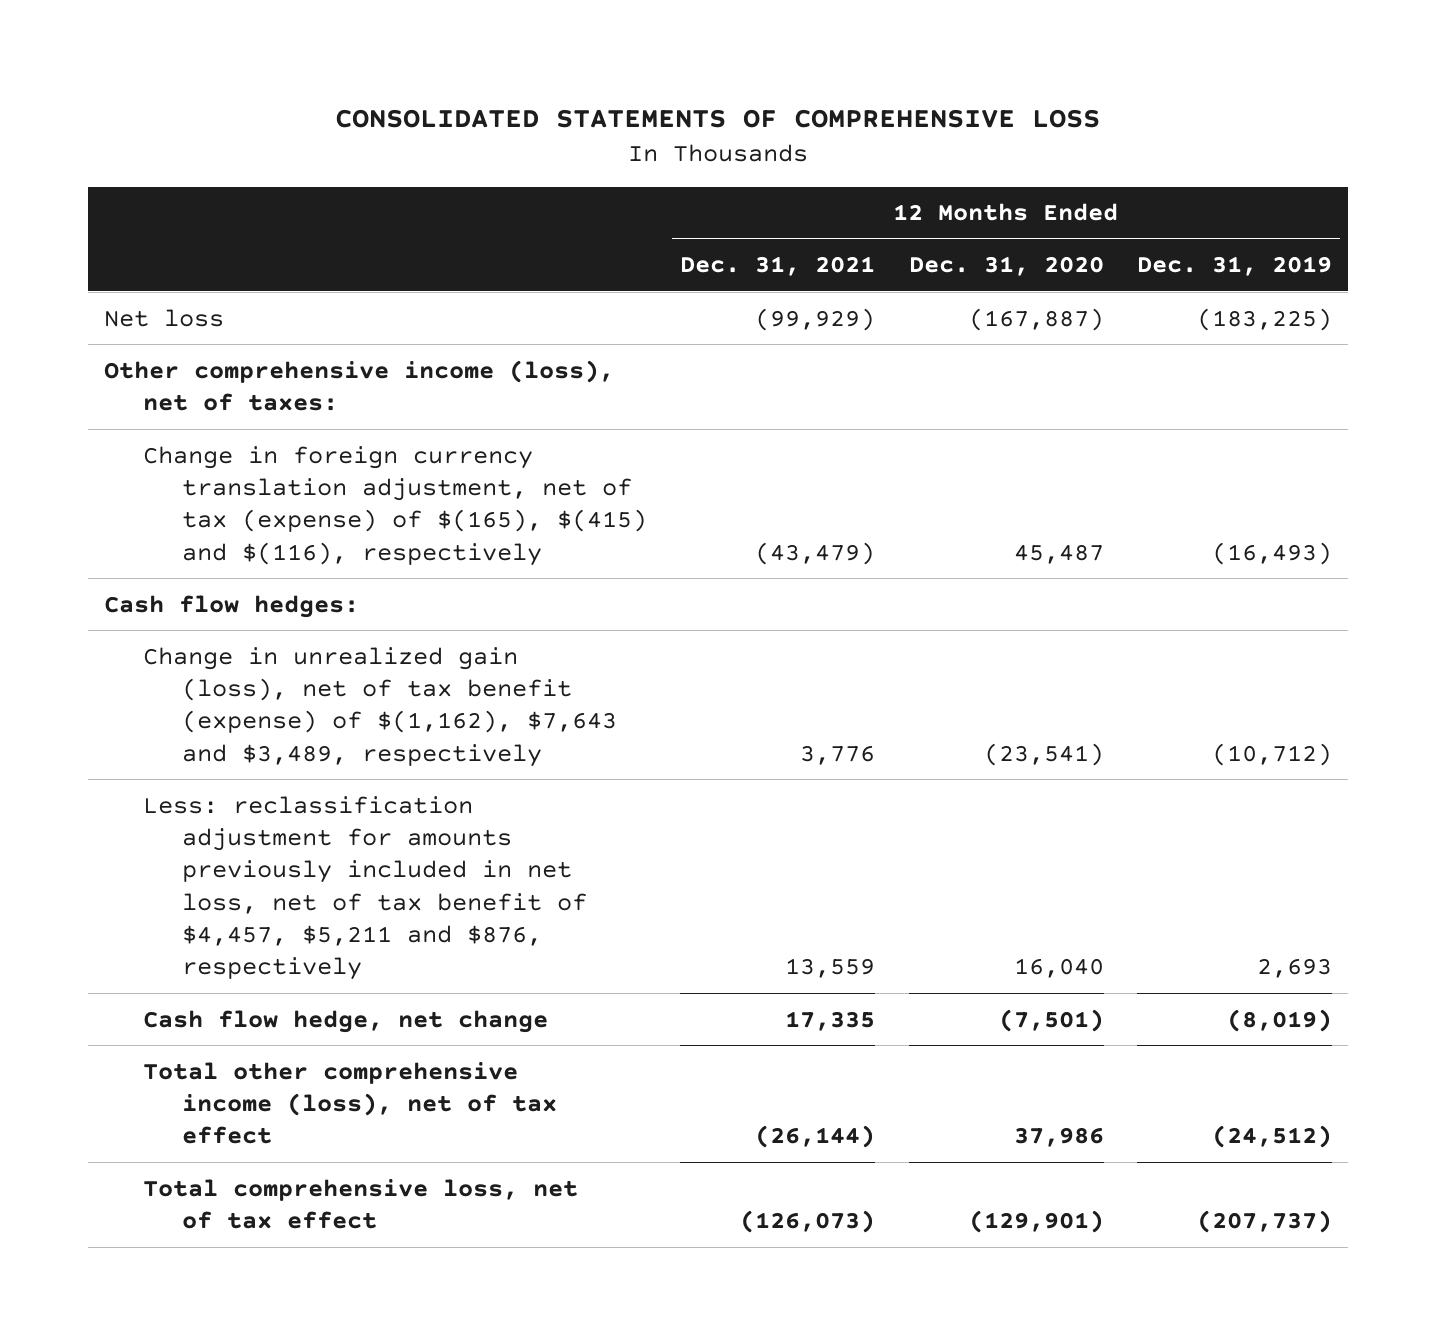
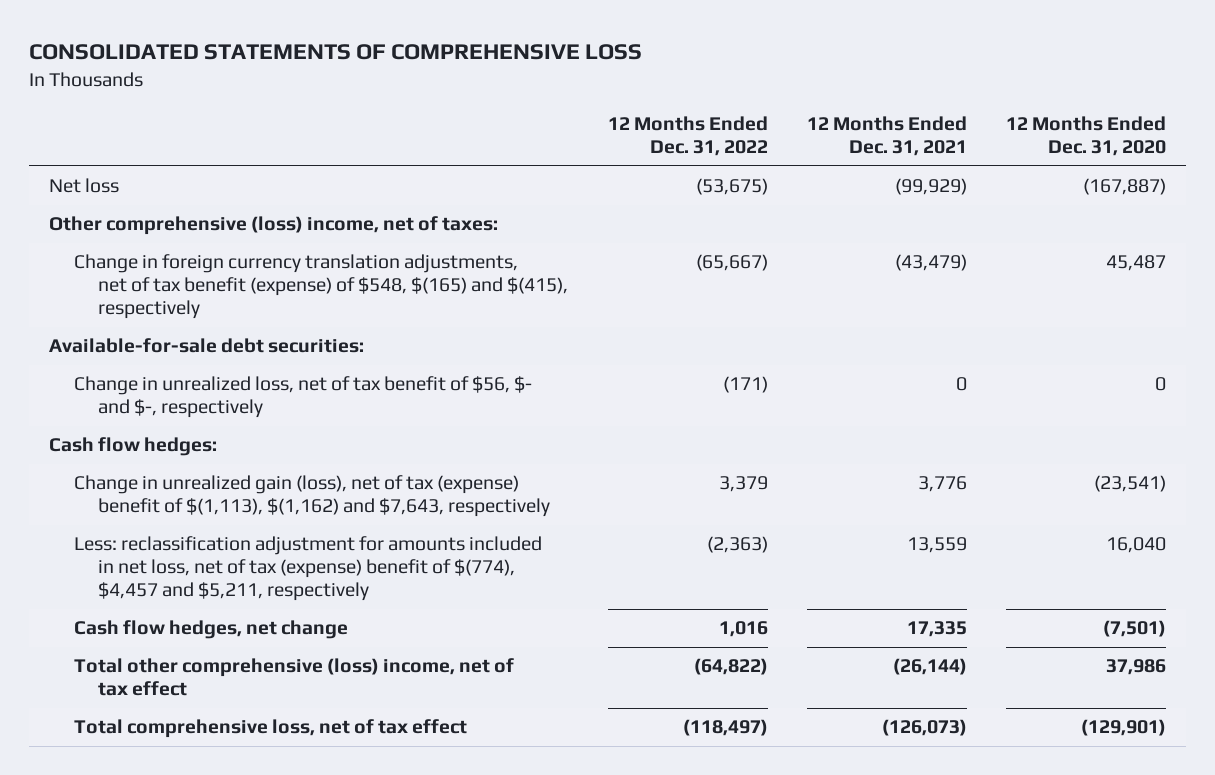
- | 12 Months Ended Dec. 31, 2021 | 12 Months Ended Dec. 31, 2020 | 12 Months Ended Dec. 31, 2019
+ | 12 Months Ended Dec. 31, 2022 | 12 Months Ended Dec. 31, 2021 | 12 Months Ended Dec. 31, 2020
- Other comprehensive income (loss), net of taxes:
- Change in foreign currency translation adjustment, net of tax (expense) of $(165), $(415) and $(116), respectively | (43,479) | 45,487 | (16,493)
+ Other comprehensive (loss) income, net of taxes:
+ Change in foreign currency translation adjustments, net of tax benefit (expense) of $548, $(165) and $(415), respectively | (65,667) | (43,479) | 45,487
+ Available-for-sale debt securities:
+ Change in unrealized loss, net of tax benefit of $56, $- and $-, respectively | (171) | 0 | 0
- Change in unrealized gain (loss), net of tax benefit (expense) of $(1,162), $7,643 and $3,489, respectively | 3,776 | (23,541) | (10,712)
- Less: reclassification adjustment for amounts previously included in net loss, net of tax benefit of $4,457, $5,211 and $876, respectively | 13,559 | 16,040 | 2,693
- Cash flow hedge, net change | 17,335 | (7,501) | (8,019)
- Total other comprehensive income (loss), net of tax effect | (26,144) | 37,986 | (24,512)
+ Change in unrealized gain (loss), net of tax (expense) benefit of $(1,113), $(1,162) and $7,643, respectively | 3,379 | 3,776 | (23,541)
+ Less: reclassification adjustment for amounts included in net loss, net of tax (expense) benefit of $(774), $4,457 and $5,211, respectively | (2,363) | 13,559 | 16,040
+ Cash flow hedges, net change | 1,016 | 17,335 | (7,501)
+ Total other comprehensive (loss) income, net of tax effect | (64,822) | (26,144) | 37,986

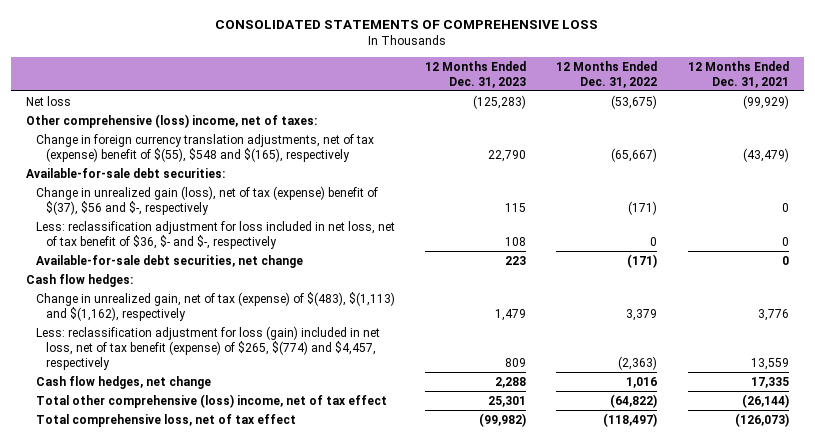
- | 12 Months Ended Dec. 31, 2022 | 12 Months Ended Dec. 31, 2021 | 12 Months Ended Dec. 31, 2020
+ | 12 Months Ended Dec. 31, 2023 | 12 Months Ended Dec. 31, 2022 | 12 Months Ended Dec. 31, 2021
- Change in foreign currency translation adjustments, net of tax benefit (expense) of $548, $(165) and $(415), respectively | (65,667) | (43,479) | 45,487
+ Change in foreign currency translation adjustments, net of tax (expense) benefit of $(55), $548 and $(165), respectively | 22,790 | (65,667) | (43,479)
- Change in unrealized loss, net of tax benefit of $56, $- and $-, respectively | (171) | 0 | 0
+ Change in unrealized gain (loss), net of tax (expense) benefit of $(37), $56 and $-, respectively | 115 | (171) | 0
+ Less: reclassification adjustment for loss included in net loss, net of tax benefit of $36, $- and $-, respectively | 108 | 0 | 0
+ Available-for-sale debt securities, net change | 223 | (171) | 0
- Change in unrealized gain (loss), net of tax (expense) benefit of $(1,113), $(1,162) and $7,643, respectively | 3,379 | 3,776 | (23,541)
- Less: reclassification adjustment for amounts included in net loss, net of tax (expense) benefit of $(774), $4,457 and $5,211, respectively | (2,363) | 13,559 | 16,040
+ Change in unrealized gain, net of tax (expense) of $(483), $(1,113) and $(1,162), respectively | 1,479 | 3,379 | 3,776
+ Less: reclassification adjustment for loss (gain) included in net loss, net of tax benefit (expense) of $265, $(774) and $4,457, respectively | 809 | (2,363) | 13,559

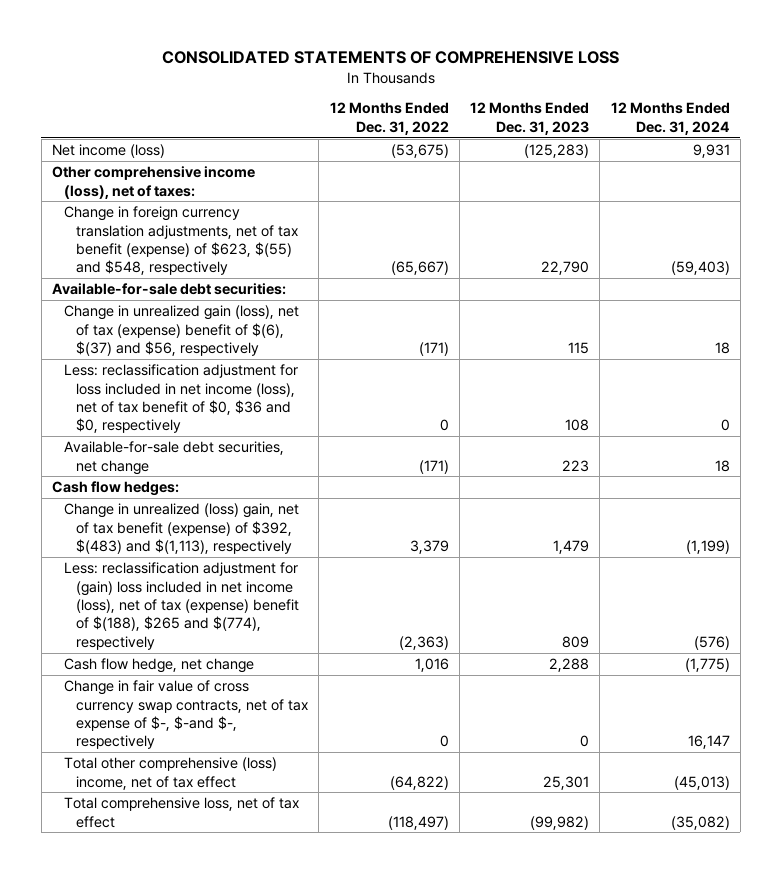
- | 12 Months Ended Dec. 31, 2023 | 12 Months Ended Dec. 31, 2022 | 12 Months Ended Dec. 31, 2021
+ | 12 Months Ended Dec. 31, 2022 | 12 Months Ended Dec. 31, 2023 | 12 Months Ended Dec. 31, 2024
- Net loss | (125,283) | (53,675) | (99,929)
- Other comprehensive (loss) income, net of taxes:
- Change in foreign currency translation adjustments, net of tax (expense) benefit of $(55), $548 and $(165), respectively | 22,790 | (65,667) | (43,479)
+ Net income (loss) | (53,675) | (125,283) | 9,931
+ Other comprehensive income (loss), net of taxes:
+ Change in foreign currency translation adjustments, net of tax benefit (expense) of $623, $(55) and $548, respectively | (65,667) | 22,790 | (59,403)
- Change in unrealized gain (loss), net of tax (expense) benefit of $(37), $56 and $-, respectively | 115 | (171) | 0
- Less: reclassification adjustment for loss included in net loss, net of tax benefit of $36, $- and $-, respectively | 108 | 0 | 0
+ Change in unrealized gain (loss), net of tax (expense) benefit of $(6), $(37) and $56, respectively | (171) | 115 | 18
+ Less: reclassification adjustment for loss included in net income (loss), net of tax benefit of $0, $36 and $0, respectively | 0 | 108 | 0
- Change in unrealized gain, net of tax (expense) of $(483), $(1,113) and $(1,162), respectively | 1,479 | 3,379 | 3,776
- Less: reclassification adjustment for loss (gain) included in net loss, net of tax benefit (expense) of $265, $(774) and $4,457, respectively | 809 | (2,363) | 13,559
- Cash flow hedges, net change | 2,288 | 1,016 | 17,335
+ Change in unrealized (loss) gain, net of tax benefit (expense) of $392, $(483) and $(1,113), respectively | 3,379 | 1,479 | (1,199)
+ Less: reclassification adjustment for (gain) loss included in net income (loss), net of tax (expense) benefit of $(188), $265 and $(774), respectively | (2,363) | 809 | (576)
+ Cash flow hedge, net change | 1,016 | 2,288 | (1,775)
+ Change in fair value of cross currency swap contracts, net of tax expense of $-, $-and $-, respectively | 0 | 0 | 16,147

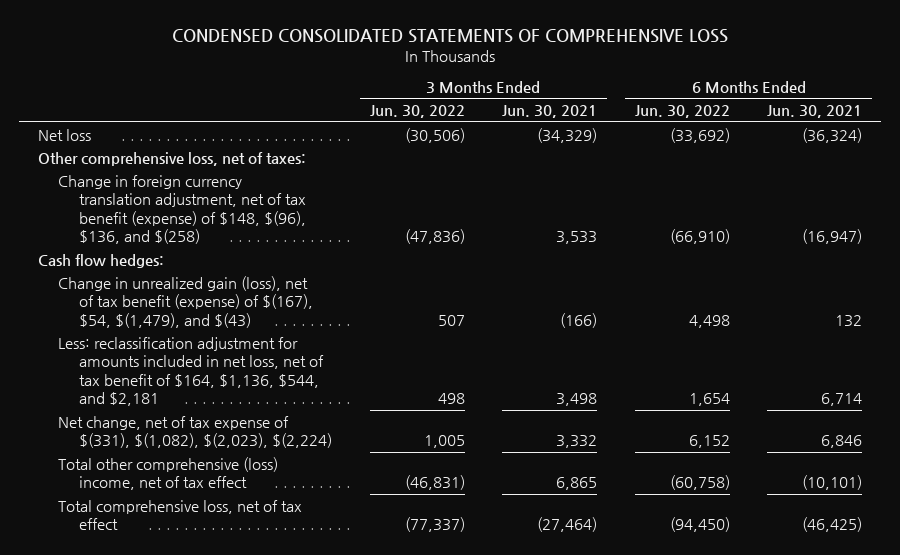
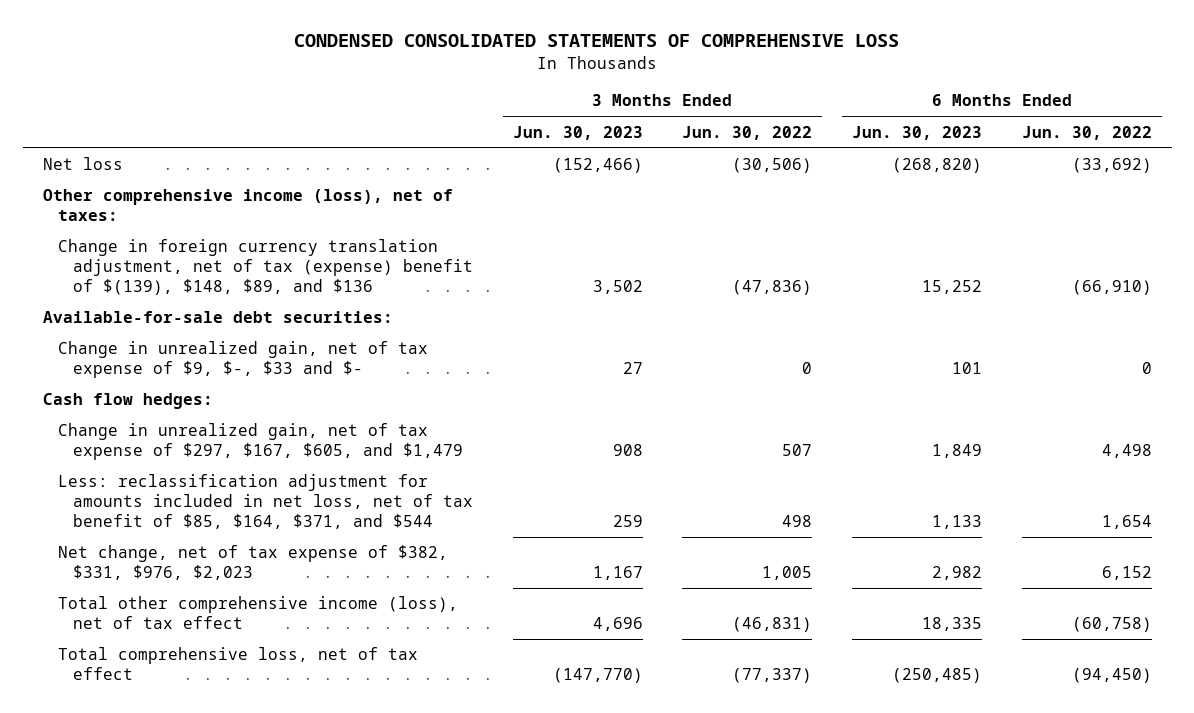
- | 3 Months Ended Jun. 30, 2022 | 3 Months Ended Jun. 30, 2021 | 6 Months Ended Jun. 30, 2022 | 6 Months Ended Jun. 30, 2021
+ | 3 Months Ended Jun. 30, 2023 | 3 Months Ended Jun. 30, 2022 | 6 Months Ended Jun. 30, 2023 | 6 Months Ended Jun. 30, 2022
- Other comprehensive loss, net of taxes:
- Change in foreign currency translation adjustment, net of tax benefit (expense) of $148, $(96), $136, and $(258) | (47,836) | 3,533 | (66,910) | (16,947)
+ Other comprehensive income (loss), net of taxes:
+ Change in foreign currency translation adjustment, net of tax (expense) benefit of $(139), $148, $89, and $136 | 3,502 | (47,836) | 15,252 | (66,910)
+ Available-for-sale debt securities:
+ Change in unrealized gain, net of tax expense of $9, $-, $33 and $- | 27 | 0 | 101 | 0
- Change in unrealized gain (loss), net of tax benefit (expense) of $(167), $54, $(1,479), and $(43) | 507 | (166) | 4,498 | 132
- Less: reclassification adjustment for amounts included in net loss, net of tax benefit of $164, $1,136, $544, and $2,181 | 498 | 3,498 | 1,654 | 6,714
- Net change, net of tax expense of $(331), $(1,082), $(2,023), $(2,224) | 1,005 | 3,332 | 6,152 | 6,846
- Total other comprehensive (loss) income, net of tax effect | (46,831) | 6,865 | (60,758) | (10,101)
+ Change in unrealized gain, net of tax expense of $297, $167, $605, and $1,479 | 908 | 507 | 1,849 | 4,498
+ Less: reclassification adjustment for amounts included in net loss, net of tax benefit of $85, $164, $371, and $544 | 259 | 498 | 1,133 | 1,654
+ Net change, net of tax expense of $382, $331, $976, $2,023 | 1,167 | 1,005 | 2,982 | 6,152
+ Total other comprehensive income (loss), net of tax effect | 4,696 | (46,831) | 18,335 | (60,758)

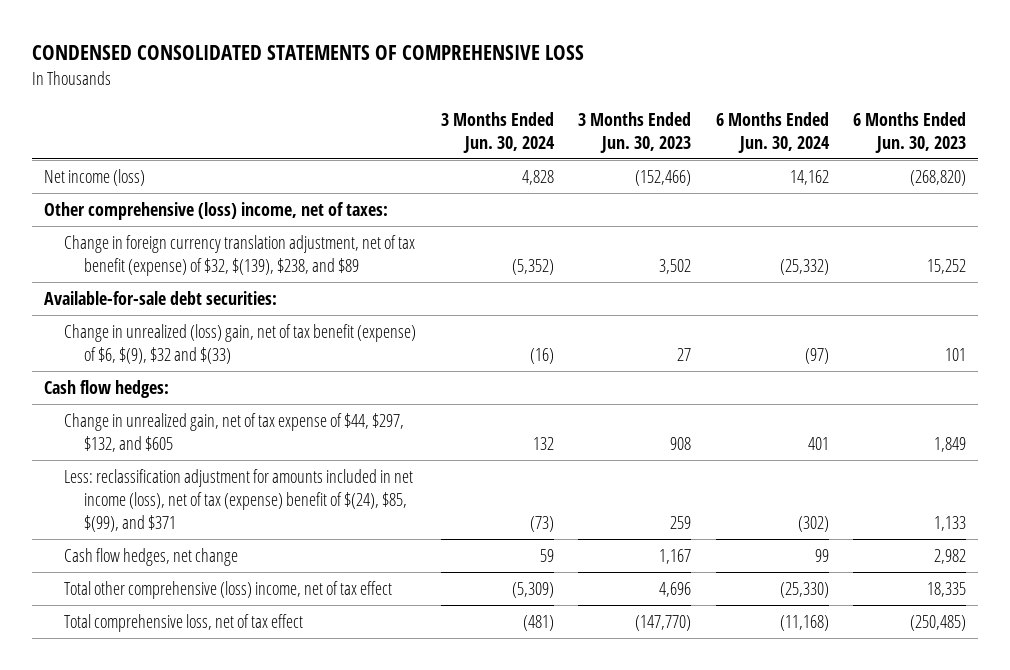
- | 3 Months Ended Jun. 30, 2023 | 3 Months Ended Jun. 30, 2022 | 6 Months Ended Jun. 30, 2023 | 6 Months Ended Jun. 30, 2022
+ | 3 Months Ended Jun. 30, 2024 | 3 Months Ended Jun. 30, 2023 | 6 Months Ended Jun. 30, 2024 | 6 Months Ended Jun. 30, 2023
- Net loss | (152,466) | (30,506) | (268,820) | (33,692)
- Other comprehensive income (loss), net of taxes:
- Change in foreign currency translation adjustment, net of tax (expense) benefit of $(139), $148, $89, and $136 | 3,502 | (47,836) | 15,252 | (66,910)
+ Net income (loss) | 4,828 | (152,466) | 14,162 | (268,820)
+ Other comprehensive (loss) income, net of taxes:
+ Change in foreign currency translation adjustment, net of tax benefit (expense) of $32, $(139), $238, and $89 | (5,352) | 3,502 | (25,332) | 15,252
- Change in unrealized gain, net of tax expense of $9, $-, $33 and $- | 27 | 0 | 101 | 0
+ Change in unrealized (loss) gain, net of tax benefit (expense) of $6, $(9), $32 and $(33) | (16) | 27 | (97) | 101
- Change in unrealized gain, net of tax expense of $297, $167, $605, and $1,479 | 908 | 507 | 1,849 | 4,498
- Less: reclassification adjustment for amounts included in net loss, net of tax benefit of $85, $164, $371, and $544 | 259 | 498 | 1,133 | 1,654
- Net change, net of tax expense of $382, $331, $976, $2,023 | 1,167 | 1,005 | 2,982 | 6,152
- Total other comprehensive income (loss), net of tax effect | 4,696 | (46,831) | 18,335 | (60,758)
+ Change in unrealized gain, net of tax expense of $44, $297, $132, and $605 | 132 | 908 | 401 | 1,849
+ Less: reclassification adjustment for amounts included in net income (loss), net of tax (expense) benefit of $(24), $85, $(99), and $371 | (73) | 259 | (302) | 1,133
+ Cash flow hedges, net change | 59 | 1,167 | 99 | 2,982
+ Total other comprehensive (loss) income, net of tax effect | (5,309) | 4,696 | (25,330) | 18,335

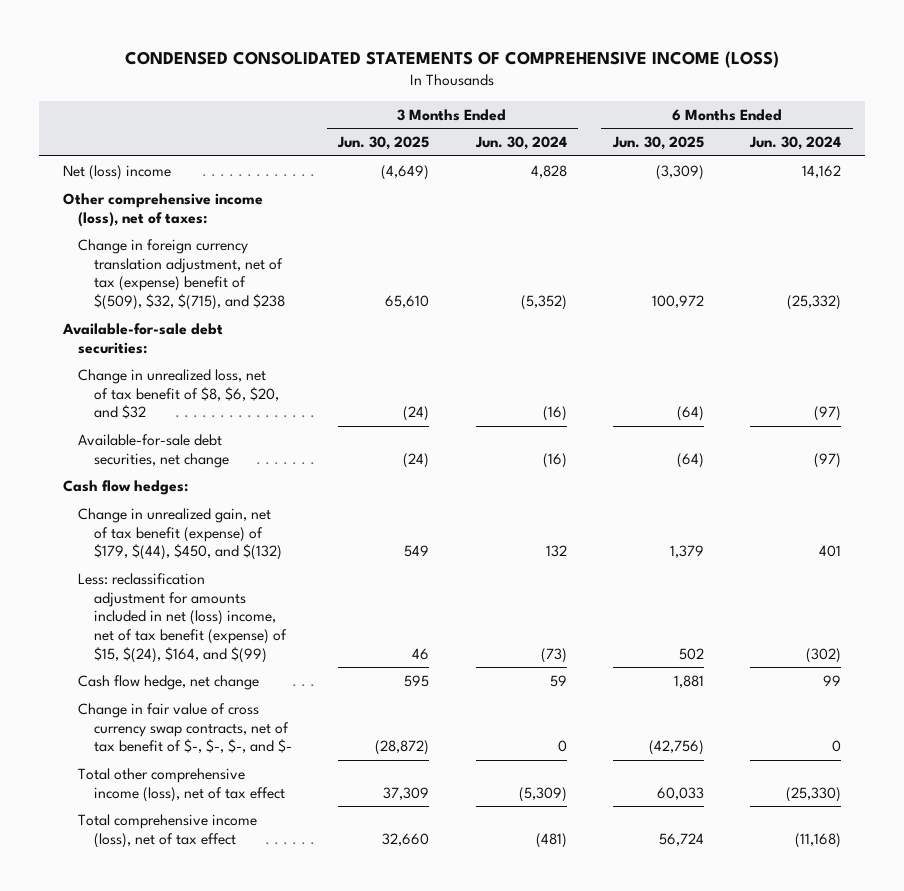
- CONDENSED CONSOLIDATED STATEMENTS OF COMPREHENSIVE LOSS
+ CONDENSED CONSOLIDATED STATEMENTS OF COMPREHENSIVE INCOME (LOSS)
- | 3 Months Ended Jun. 30, 2024 | 3 Months Ended Jun. 30, 2023 | 6 Months Ended Jun. 30, 2024 | 6 Months Ended Jun. 30, 2023
+ | 3 Months Ended Jun. 30, 2025 | 3 Months Ended Jun. 30, 2024 | 6 Months Ended Jun. 30, 2025 | 6 Months Ended Jun. 30, 2024
- Net income (loss) | 4,828 | (152,466) | 14,162 | (268,820)
- Other comprehensive (loss) income, net of taxes:
- Change in foreign currency translation adjustment, net of tax benefit (expense) of $32, $(139), $238, and $89 | (5,352) | 3,502 | (25,332) | 15,252
+ Net (loss) income | (4,649) | 4,828 | (3,309) | 14,162
+ Other comprehensive income (loss), net of taxes:
+ Change in foreign currency translation adjustment, net of tax (expense) benefit of $(509), $32, $(715), and $238 | 65,610 | (5,352) | 100,972 | (25,332)
- Change in unrealized (loss) gain, net of tax benefit (expense) of $6, $(9), $32 and $(33) | (16) | 27 | (97) | 101
+ Change in unrealized loss, net of tax benefit of $8, $6, $20, and $32 | (24) | (16) | (64) | (97)
+ Available-for-sale debt securities, net change | (24) | (16) | (64) | (97)
- Change in unrealized gain, net of tax expense of $44, $297, $132, and $605 | 132 | 908 | 401 | 1,849
- Less: reclassification adjustment for amounts included in net income (loss), net of tax (expense) benefit of $(24), $85, $(99), and $371 | (73) | 259 | (302) | 1,133
- Cash flow hedges, net change | 59 | 1,167 | 99 | 2,982
- Total other comprehensive (loss) income, net of tax effect | (5,309) | 4,696 | (25,330) | 18,335
- Total comprehensive loss, net of tax effect | (481) | (147,770) | (11,168) | (250,485)
+ Change in unrealized gain, net of tax benefit (expense) of $179, $(44), $450, and $(132) | 549 | 132 | 1,379 | 401
+ Less: reclassification adjustment for amounts included in net (loss) income, net of tax benefit (expense) of $15, $(24), $164, and $(99) | 46 | (73) | 502 | (302)
+ Cash flow hedge, net change | 595 | 59 | 1,881 | 99
+ Change in fair value of cross currency swap contracts, net of tax benefit of $-, $-, $-, and $- | (28,872) | 0 | (42,756) | 0
+ Total other comprehensive income (loss), net of tax effect | 37,309 | (5,309) | 60,033 | (25,330)
+ Total comprehensive income (loss), net of tax effect | 32,660 | (481) | 56,724 | (11,168)

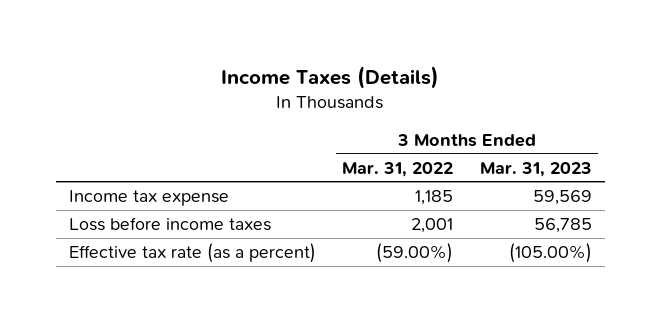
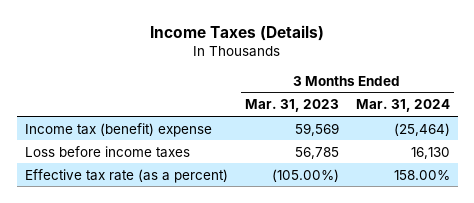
- | 3 Months Ended Mar. 31, 2022 | 3 Months Ended Mar. 31, 2023
+ | 3 Months Ended Mar. 31, 2023 | 3 Months Ended Mar. 31, 2024
- Income tax expense | 1,185 | 59,569
+ Income tax (benefit) expense | 59,569 | (25,464)

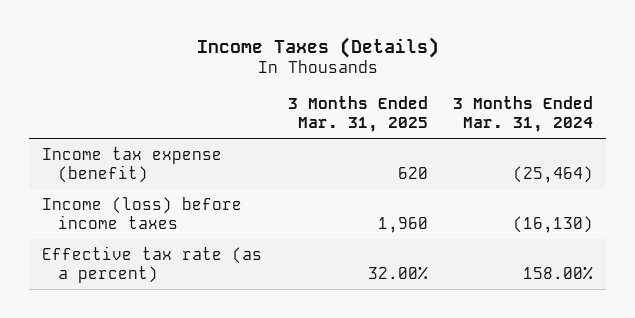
- | 3 Months Ended Mar. 31, 2023 | 3 Months Ended Mar. 31, 2024
+ | 3 Months Ended Mar. 31, 2025 | 3 Months Ended Mar. 31, 2024
- Income tax (benefit) expense | 59,569 | (25,464)
- Loss before income taxes | 56,785 | 16,130
+ Income tax expense (benefit) | 620 | (25,464)
+ Income (loss) before income taxes | 1,960 | (16,130)

